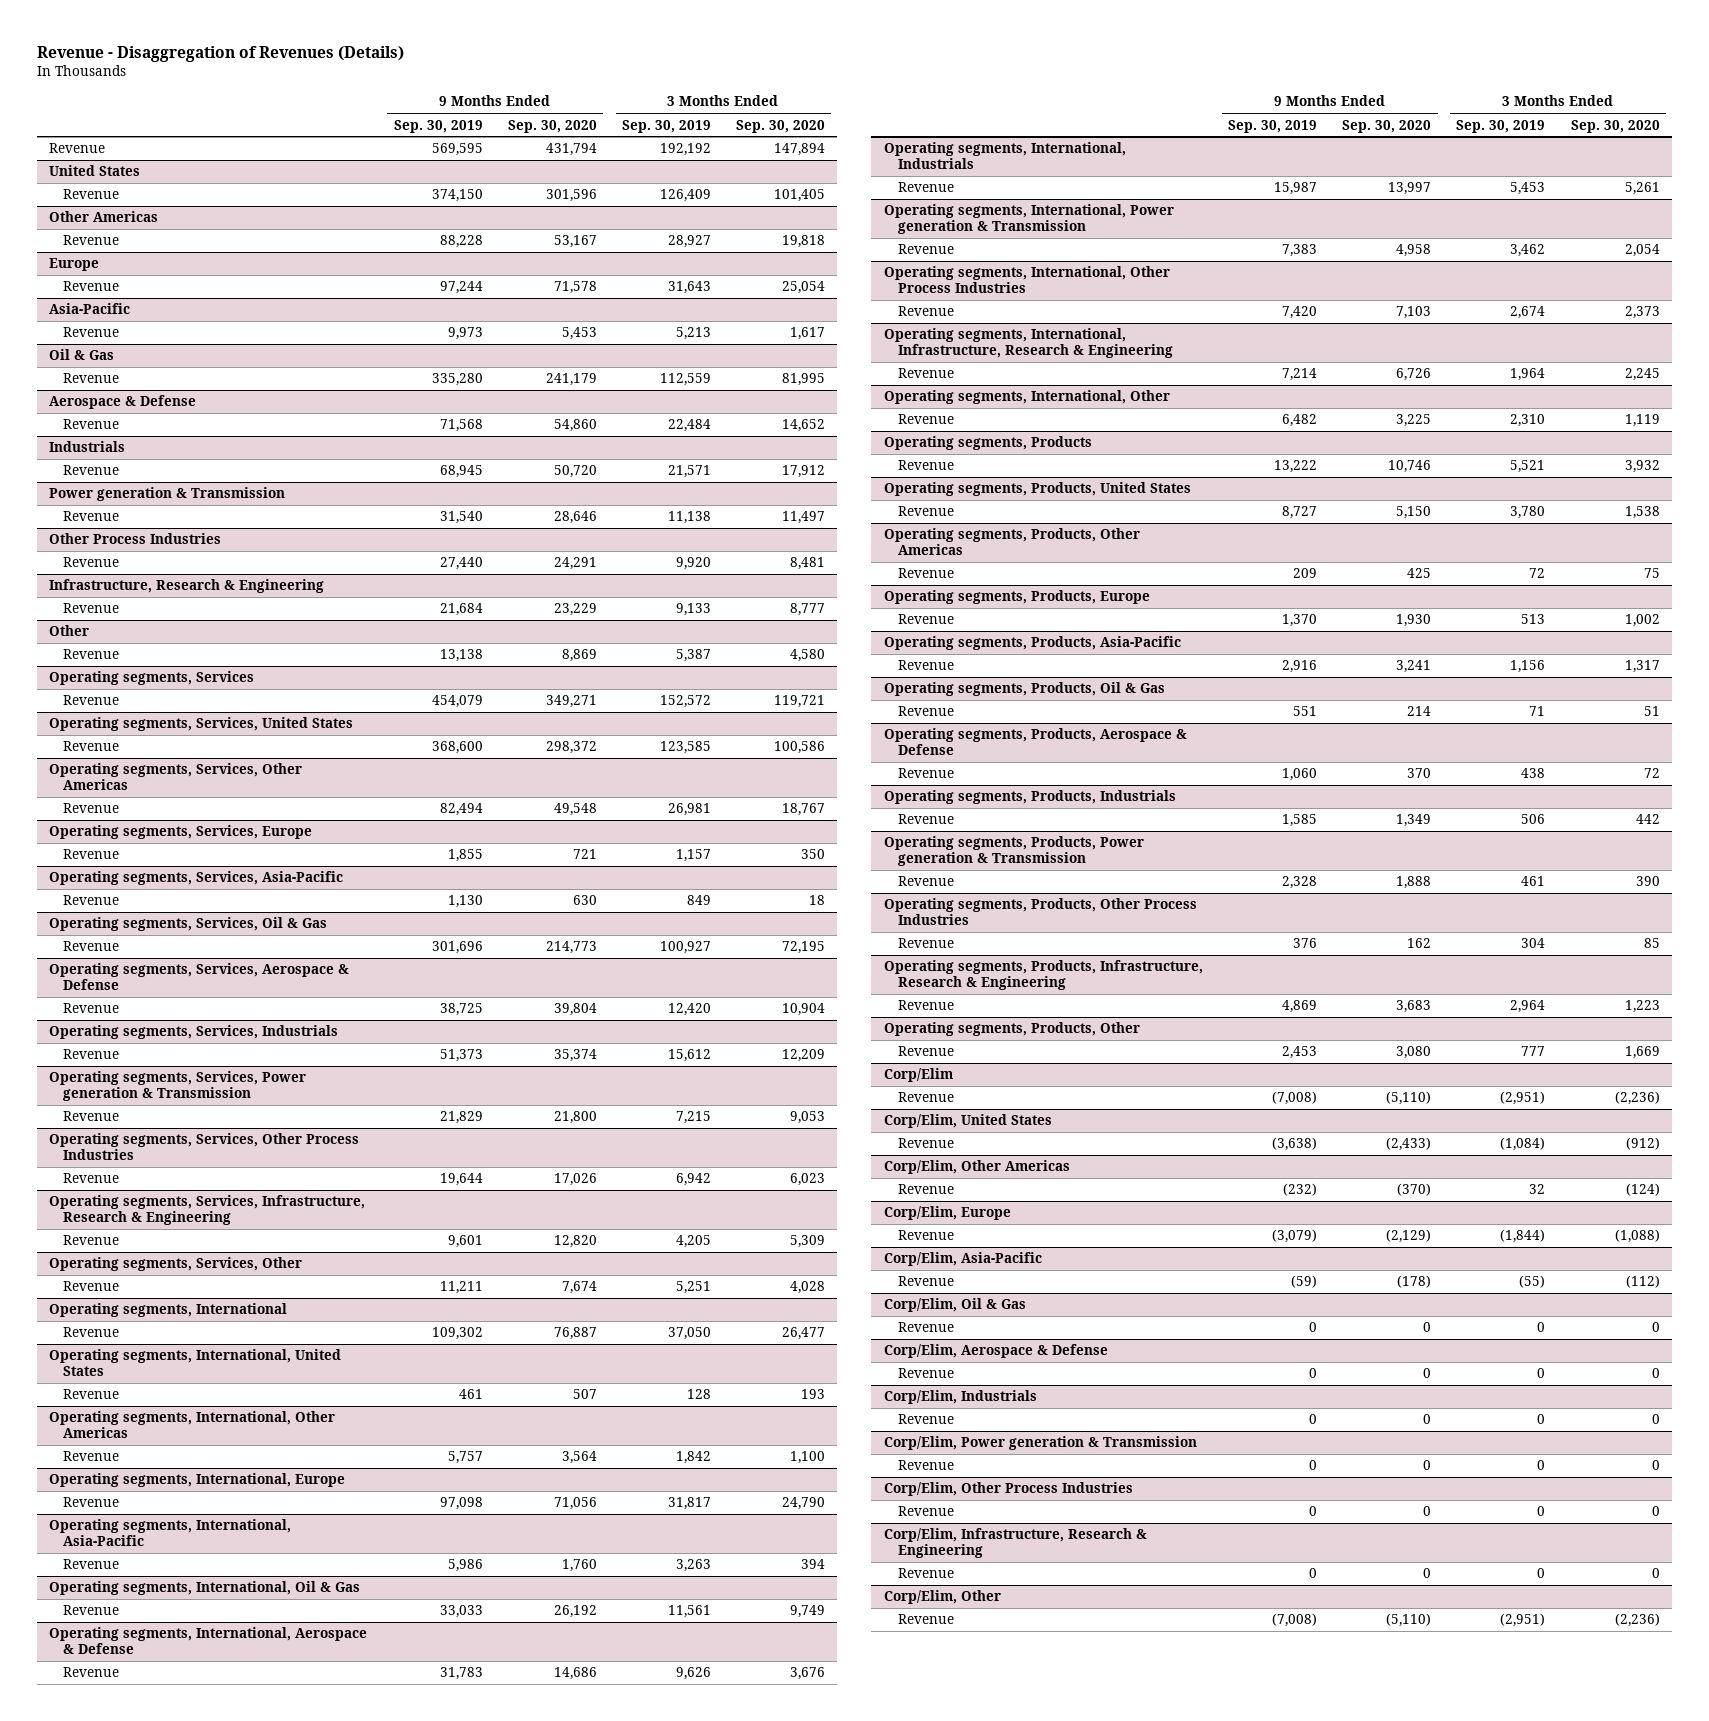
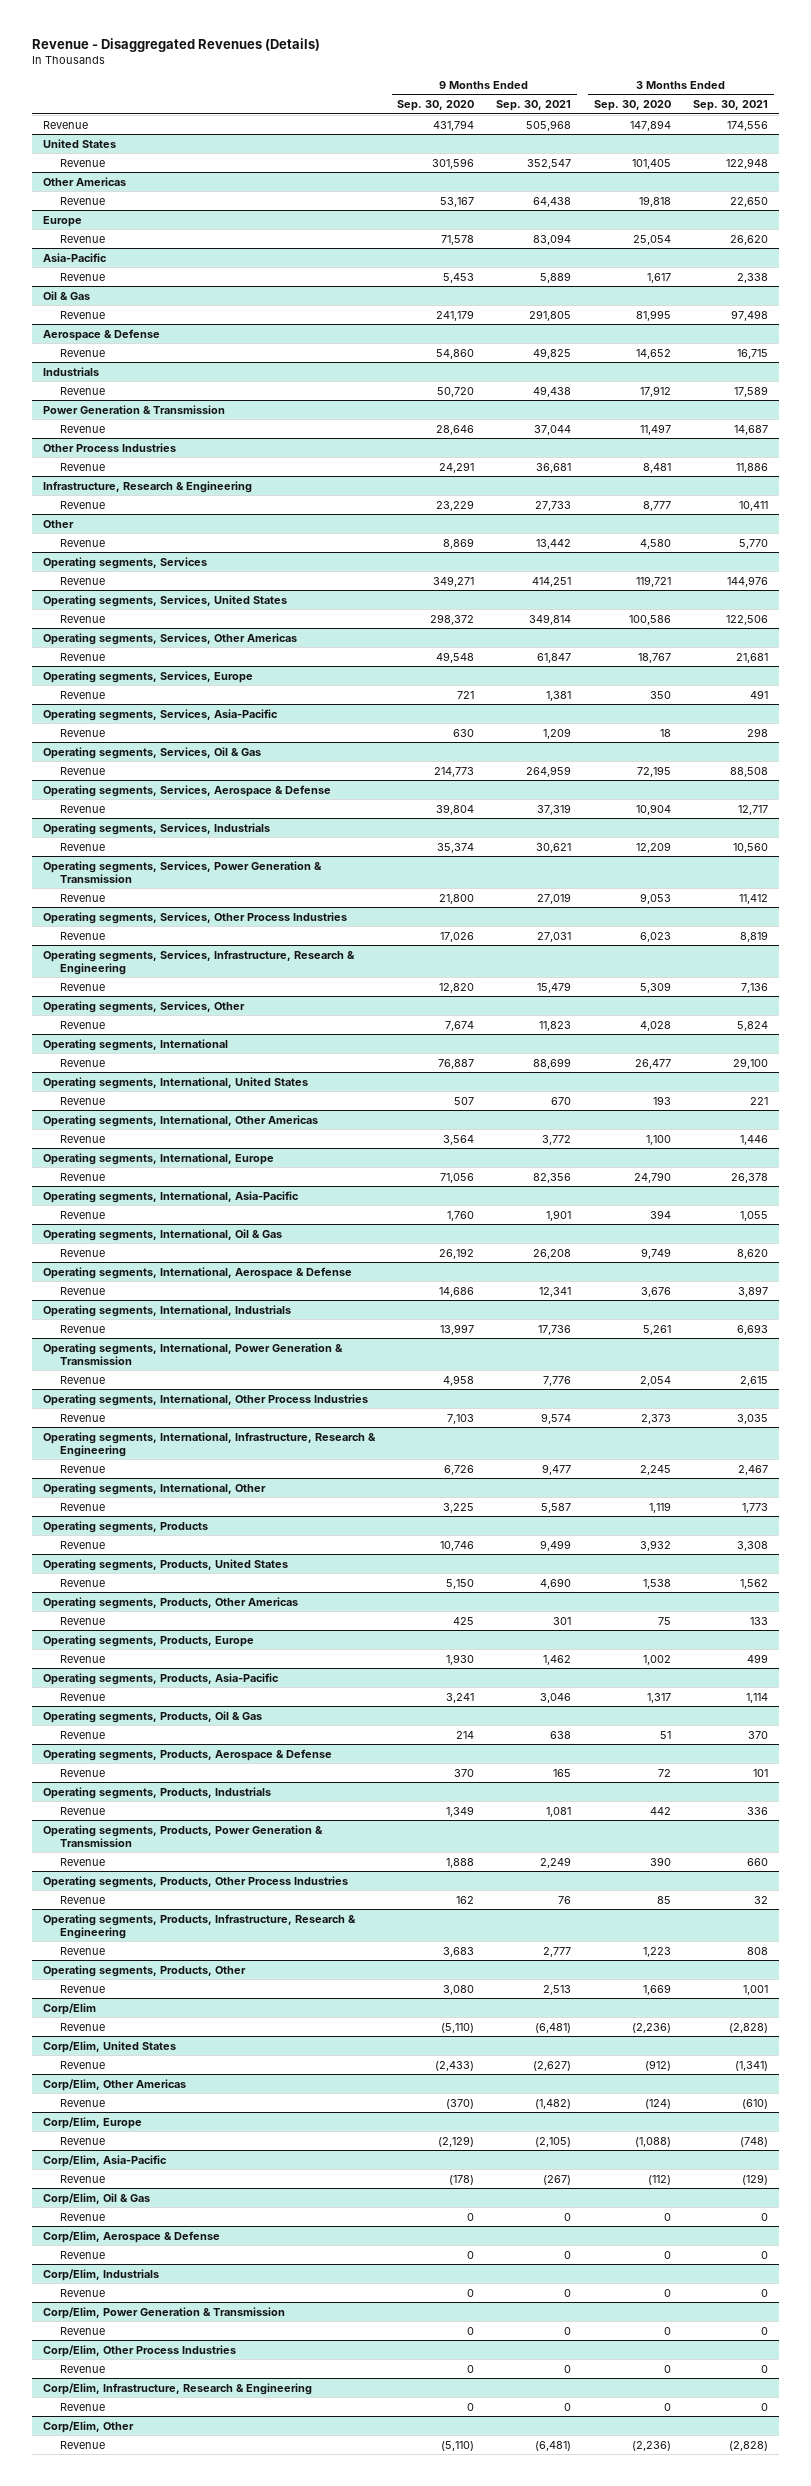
- Revenue - Disaggregation of Revenues (Details)
+ Revenue - Disaggregated Revenues (Details)
- | 9 Months Ended Sep. 30, 2019 | 9 Months Ended Sep. 30, 2020 | 3 Months Ended Sep. 30, 2019 | 3 Months Ended Sep. 30, 2020
+ | 9 Months Ended Sep. 30, 2020 | 9 Months Ended Sep. 30, 2021 | 3 Months Ended Sep. 30, 2020 | 3 Months Ended Sep. 30, 2021
- Power generation & Transmission
+ Power Generation & Transmission
- Operating segments, Services, Power generation & Transmission
+ Operating segments, Services, Power Generation & Transmission
- Operating segments, International, Power generation & Transmission
+ Operating segments, International, Power Generation & Transmission
- Operating segments, Products, Power generation & Transmission
+ Operating segments, Products, Power Generation & Transmission
- Corp/Elim, Power generation & Transmission
+ Corp/Elim, Power Generation & Transmission

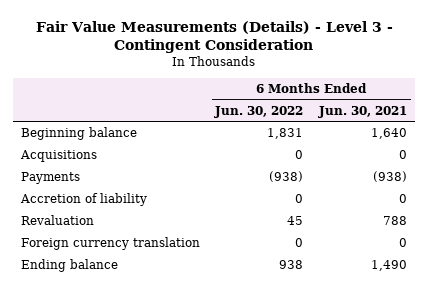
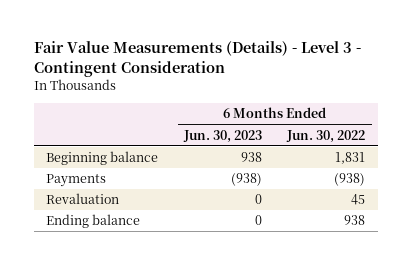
- | 6 Months Ended Jun. 30, 2022 | 6 Months Ended Jun. 30, 2021
+ | 6 Months Ended Jun. 30, 2023 | 6 Months Ended Jun. 30, 2022
- Acquisitions | 0 | 0
- Accretion of liability | 0 | 0
- Foreign currency translation | 0 | 0

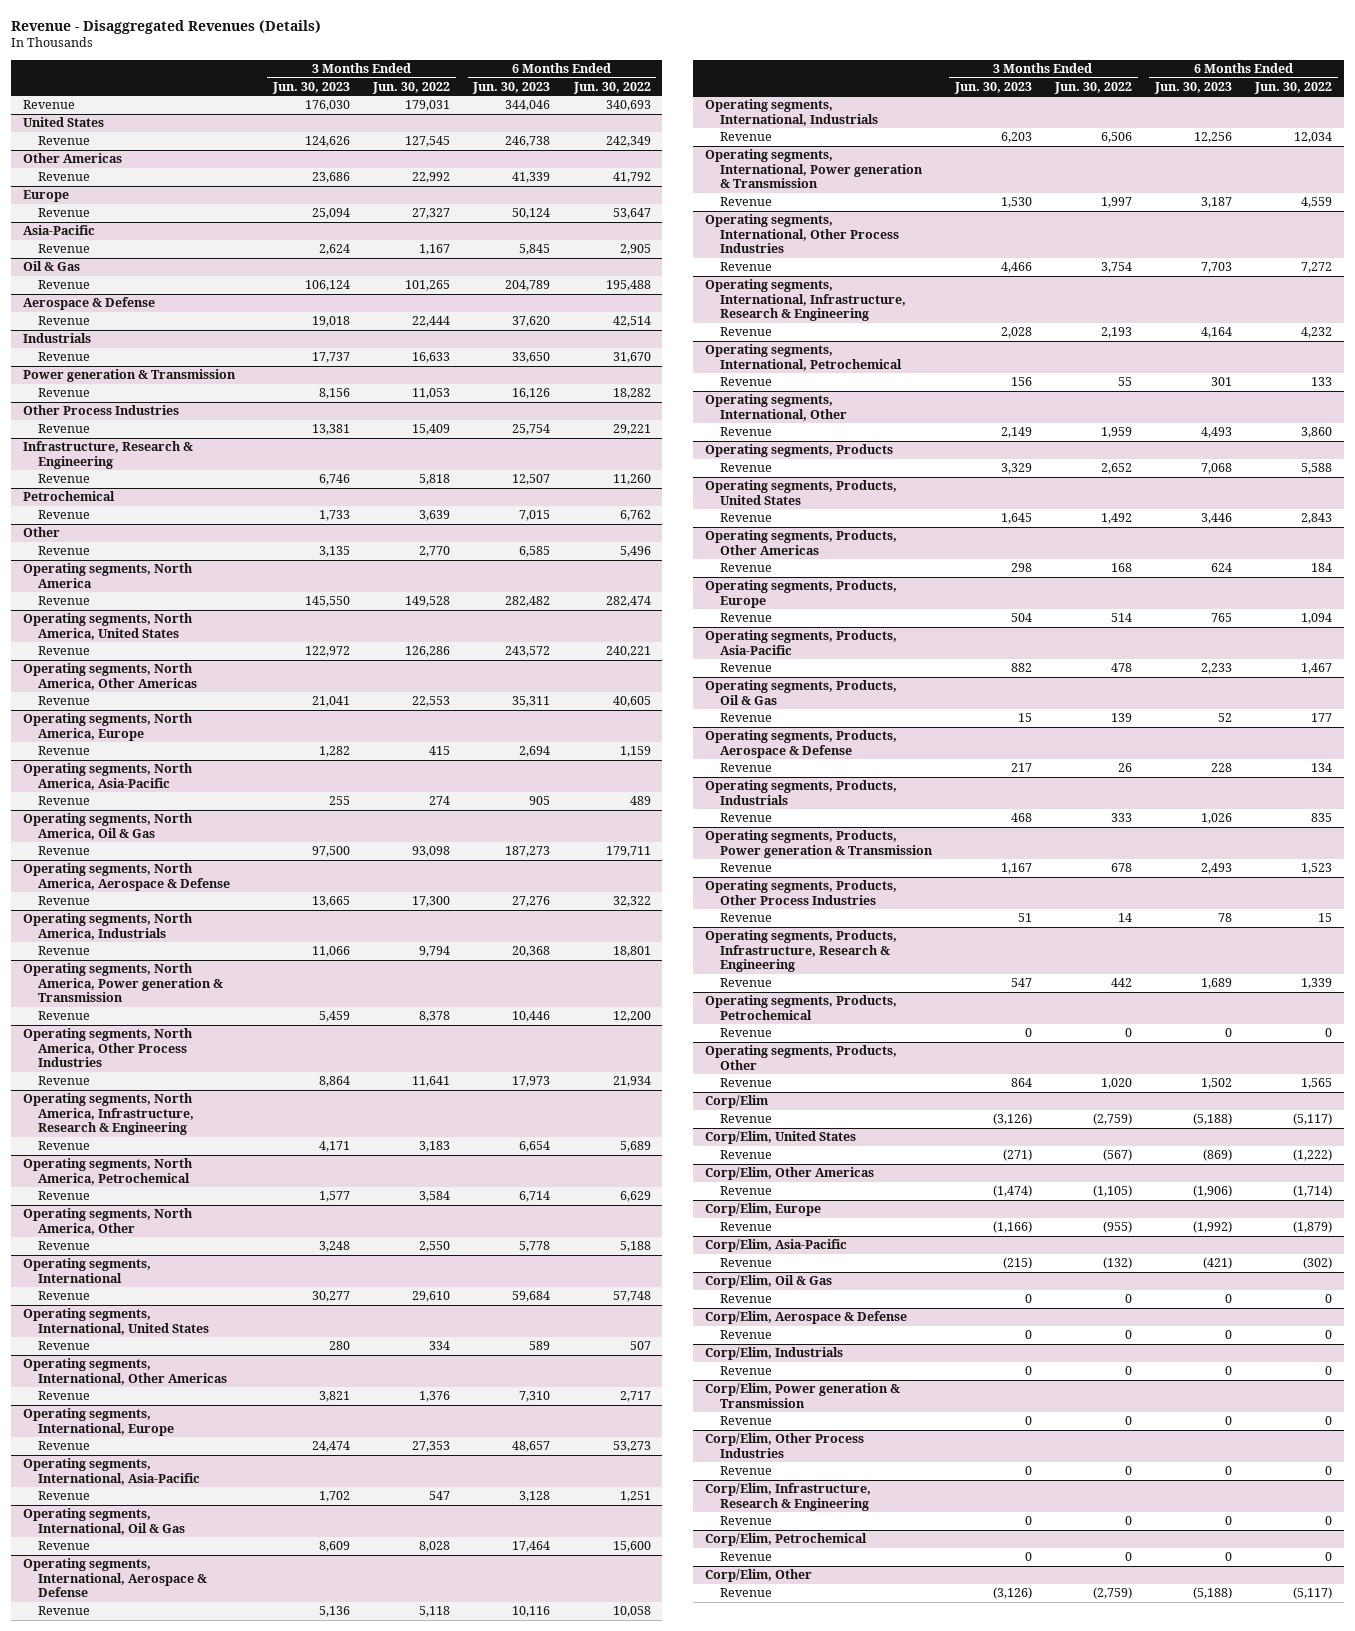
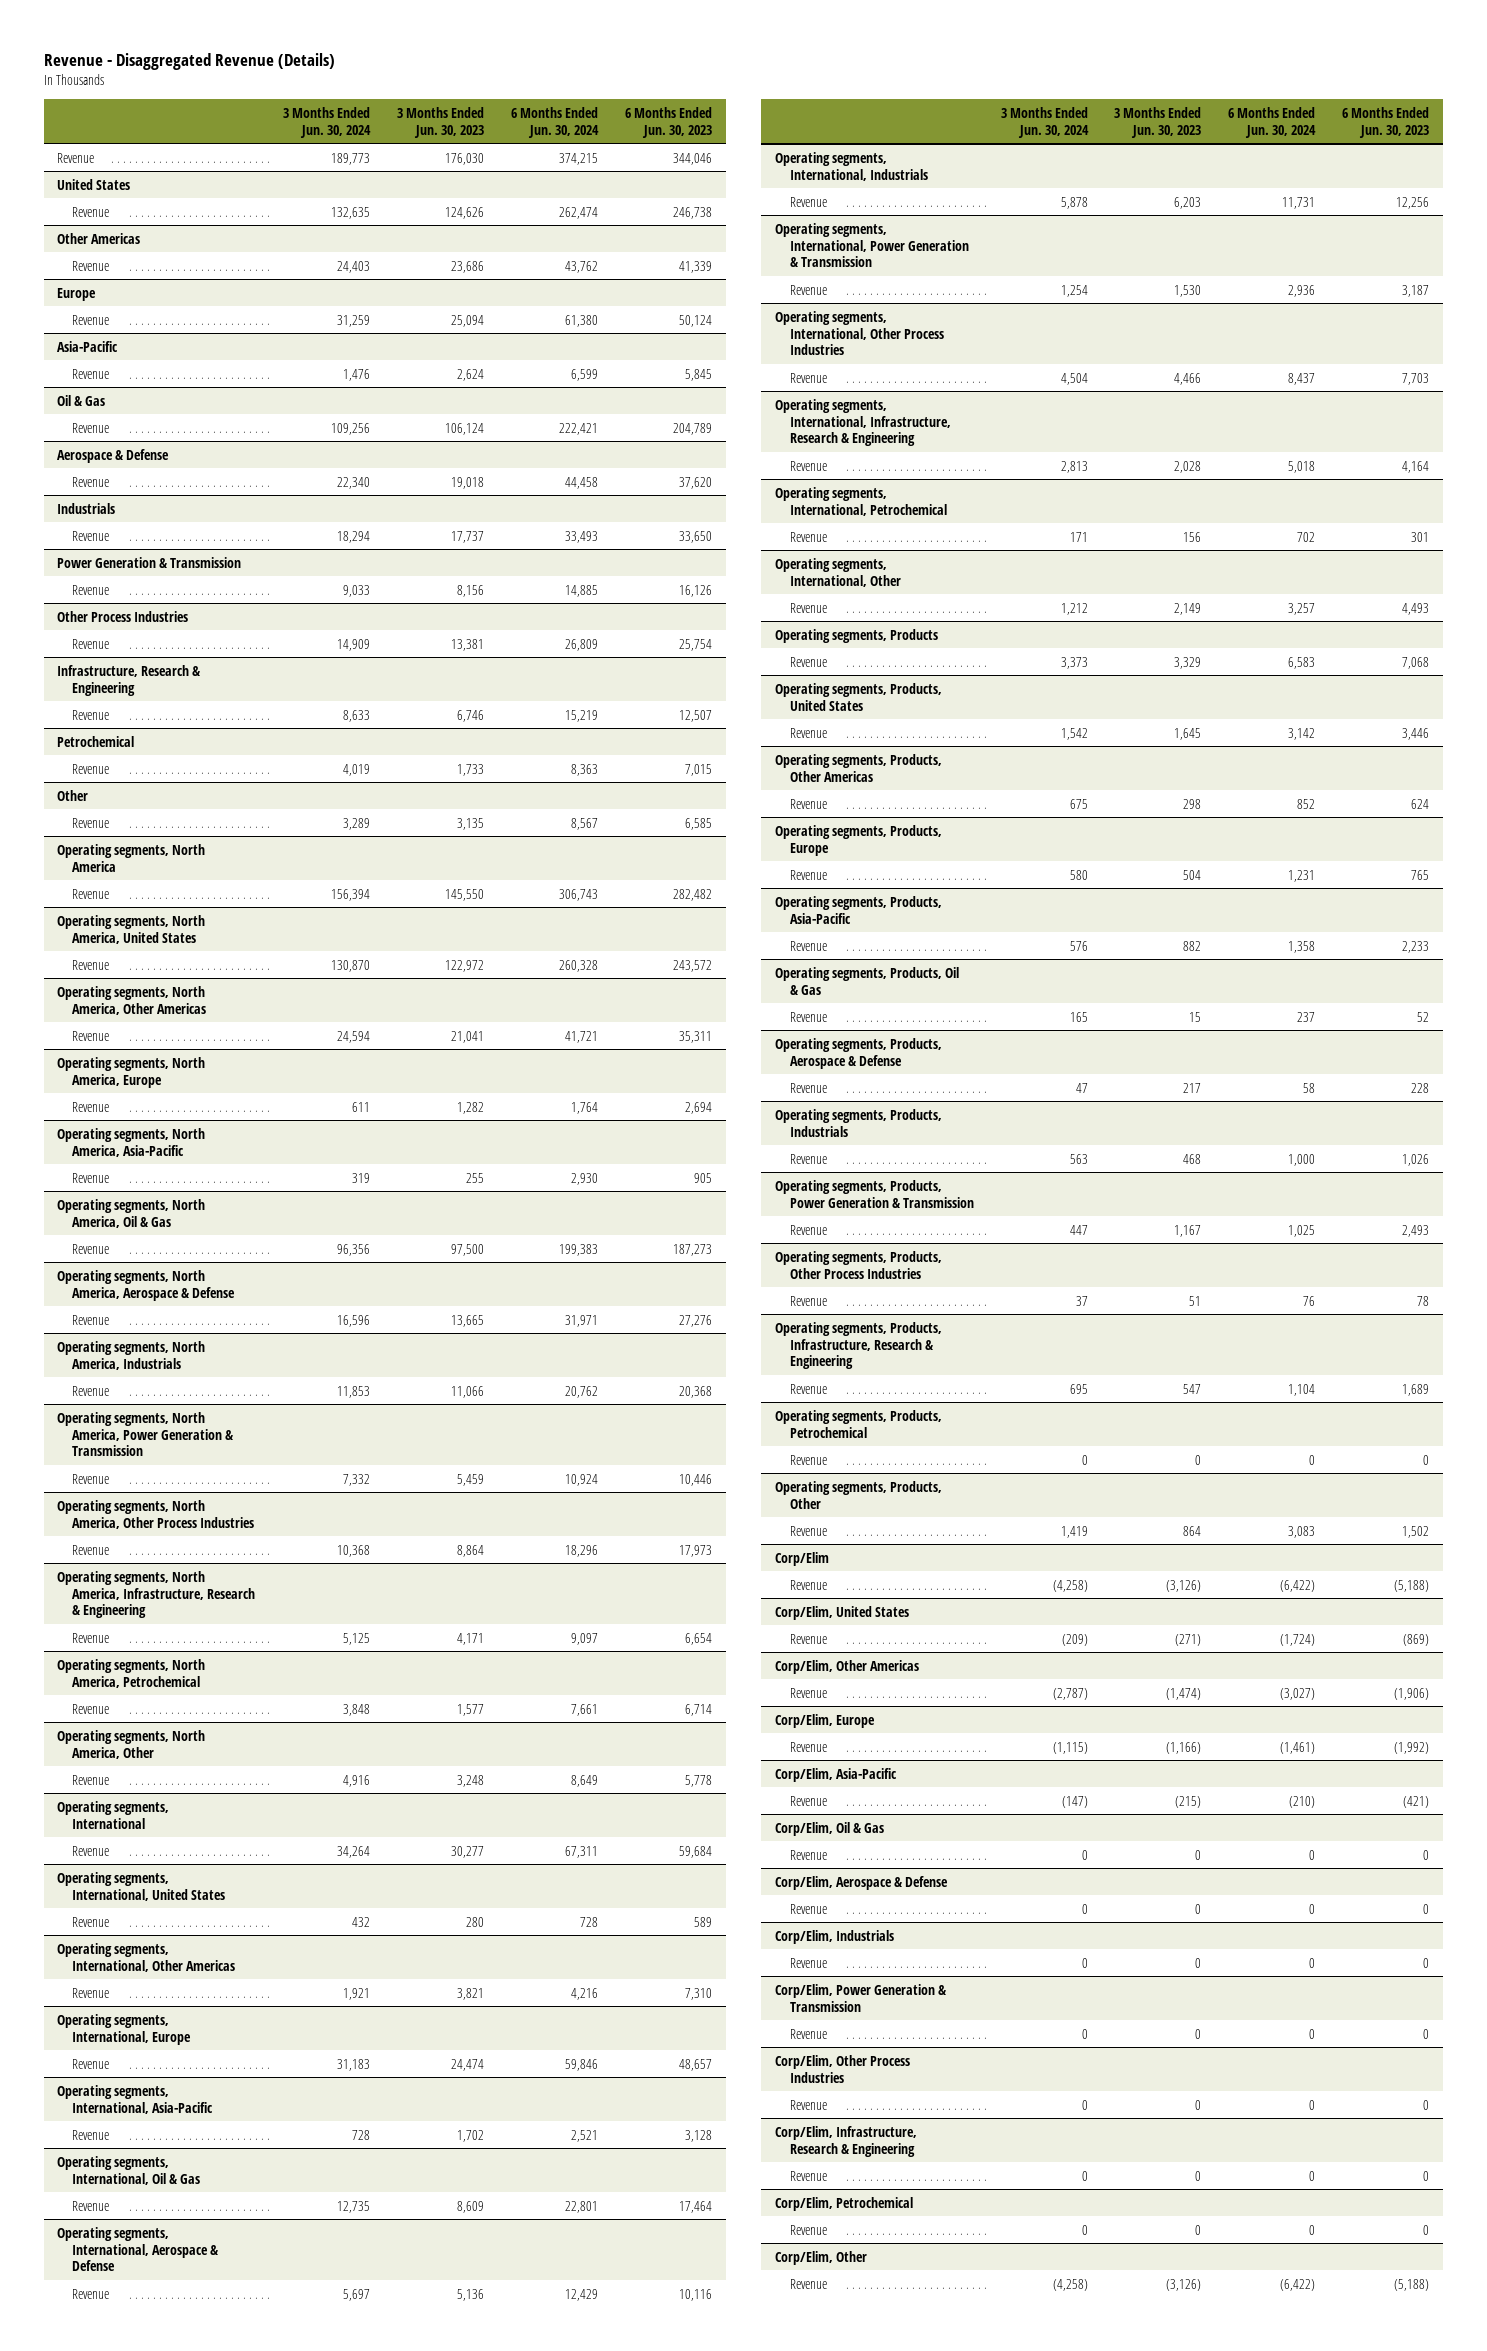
- Revenue - Disaggregated Revenues (Details)
+ Revenue - Disaggregated Revenue (Details)
- | 3 Months Ended Jun. 30, 2023 | 3 Months Ended Jun. 30, 2022 | 6 Months Ended Jun. 30, 2023 | 6 Months Ended Jun. 30, 2022
+ | 3 Months Ended Jun. 30, 2024 | 3 Months Ended Jun. 30, 2023 | 6 Months Ended Jun. 30, 2024 | 6 Months Ended Jun. 30, 2023
- Power generation & Transmission
+ Power Generation & Transmission
- Operating segments, North America, Power generation & Transmission
+ Operating segments, North America, Power Generation & Transmission
- Operating segments, International, Power generation & Transmission
+ Operating segments, International, Power Generation & Transmission
- Operating segments, Products, Power generation & Transmission
+ Operating segments, Products, Power Generation & Transmission
- Corp/Elim, Power generation & Transmission
+ Corp/Elim, Power Generation & Transmission

